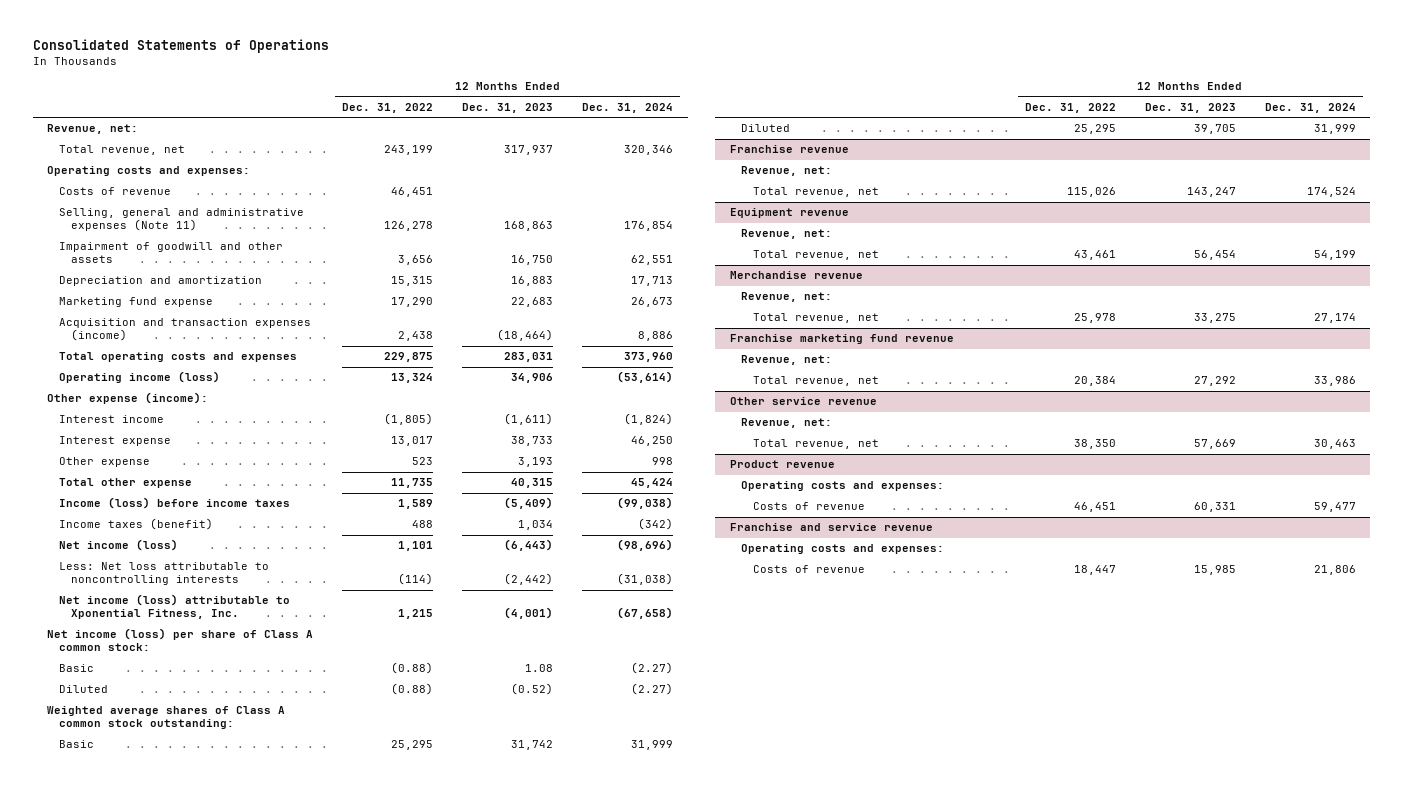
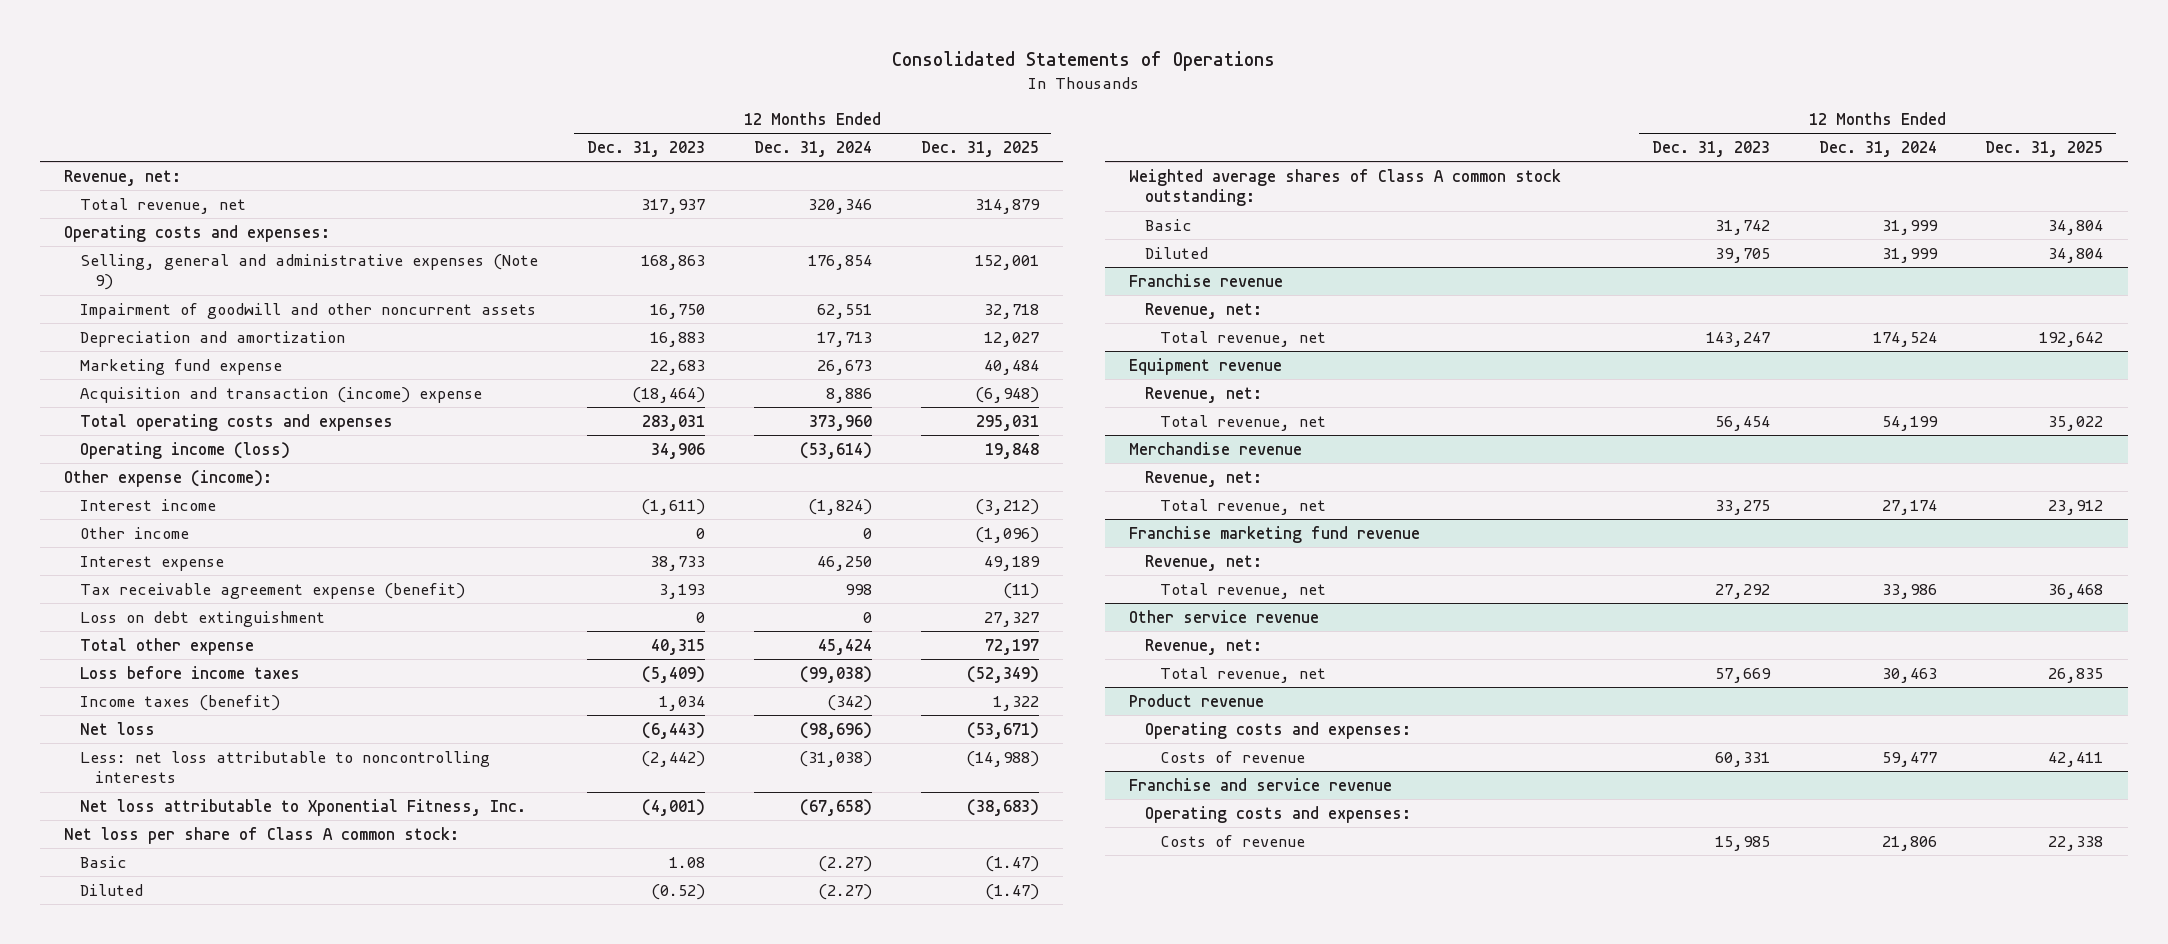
- | 12 Months Ended Dec. 31, 2022 | 12 Months Ended Dec. 31, 2023 | 12 Months Ended Dec. 31, 2024
+ | 12 Months Ended Dec. 31, 2023 | 12 Months Ended Dec. 31, 2024 | 12 Months Ended Dec. 31, 2025
- Costs of revenue | 46,451 | |
- Selling, general and administrative expenses (Note 11) | 126,278 | 168,863 | 176,854
- Impairment of goodwill and other assets | 3,656 | 16,750 | 62,551
+ Selling, general and administrative expenses (Note 9) | 168,863 | 176,854 | 152,001
+ Impairment of goodwill and other noncurrent assets | 16,750 | 62,551 | 32,718
- Acquisition and transaction expenses (income) | 2,438 | (18,464) | 8,886
+ Acquisition and transaction (income) expense | (18,464) | 8,886 | (6,948)
+ Other income | 0 | 0 | (1,096)
- Other expense | 523 | 3,193 | 998
+ Tax receivable agreement expense (benefit) | 3,193 | 998 | (11)
+ Loss on debt extinguishment | 0 | 0 | 27,327
- Income (loss) before income taxes | 1,589 | (5,409) | (99,038)
+ Loss before income taxes | (5,409) | (99,038) | (52,349)
- Net income (loss) | 1,101 | (6,443) | (98,696)
- Less: Net loss attributable to noncontrolling interests | (114) | (2,442) | (31,038)
- Net income (loss) attributable to Xponential Fitness, Inc. | 1,215 | (4,001) | (67,658)
- Net income (loss) per share of Class A common stock:
+ Net loss | (6,443) | (98,696) | (53,671)
+ Less: net loss attributable to noncontrolling interests | (2,442) | (31,038) | (14,988)
+ Net loss attributable to Xponential Fitness, Inc. | (4,001) | (67,658) | (38,683)
+ Net loss per share of Class A common stock:

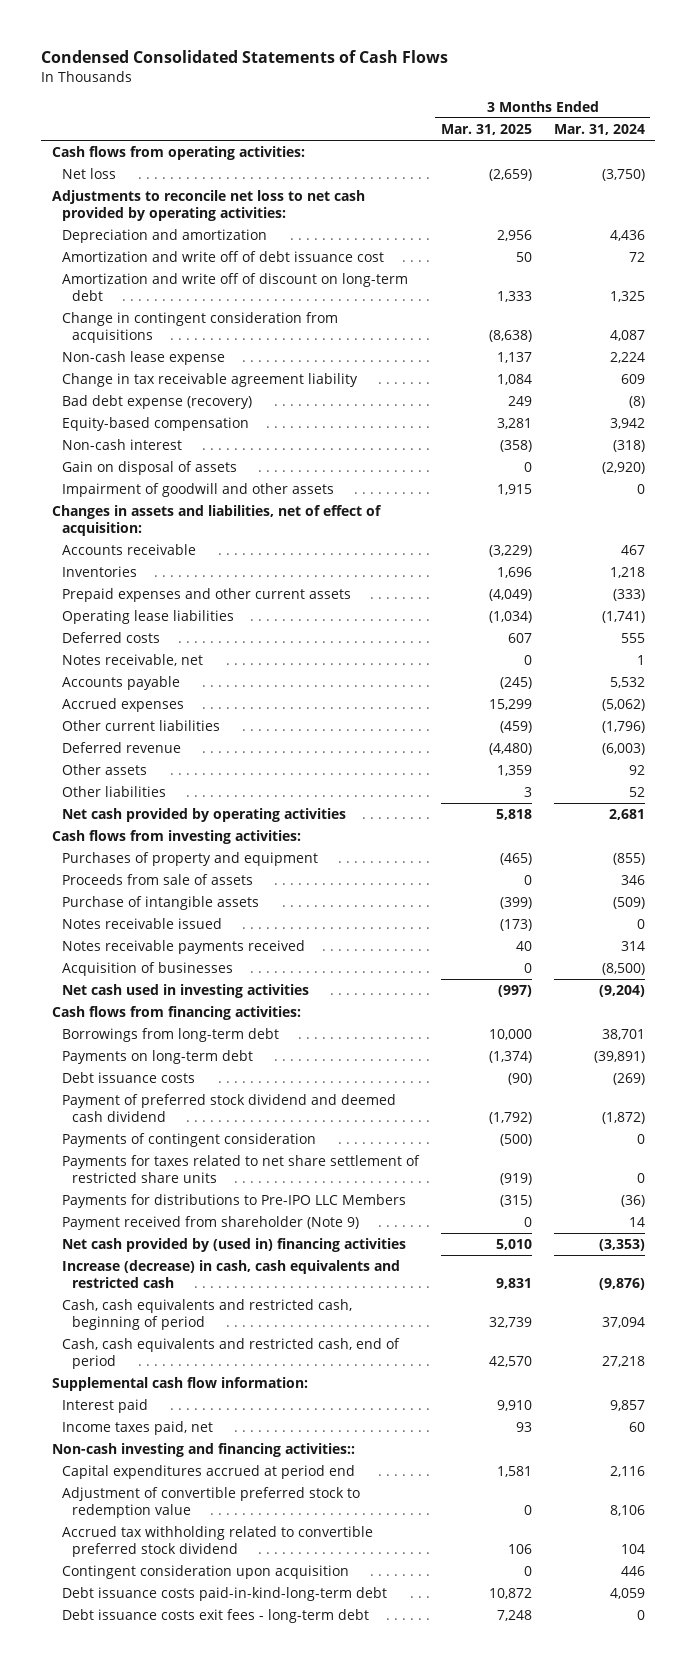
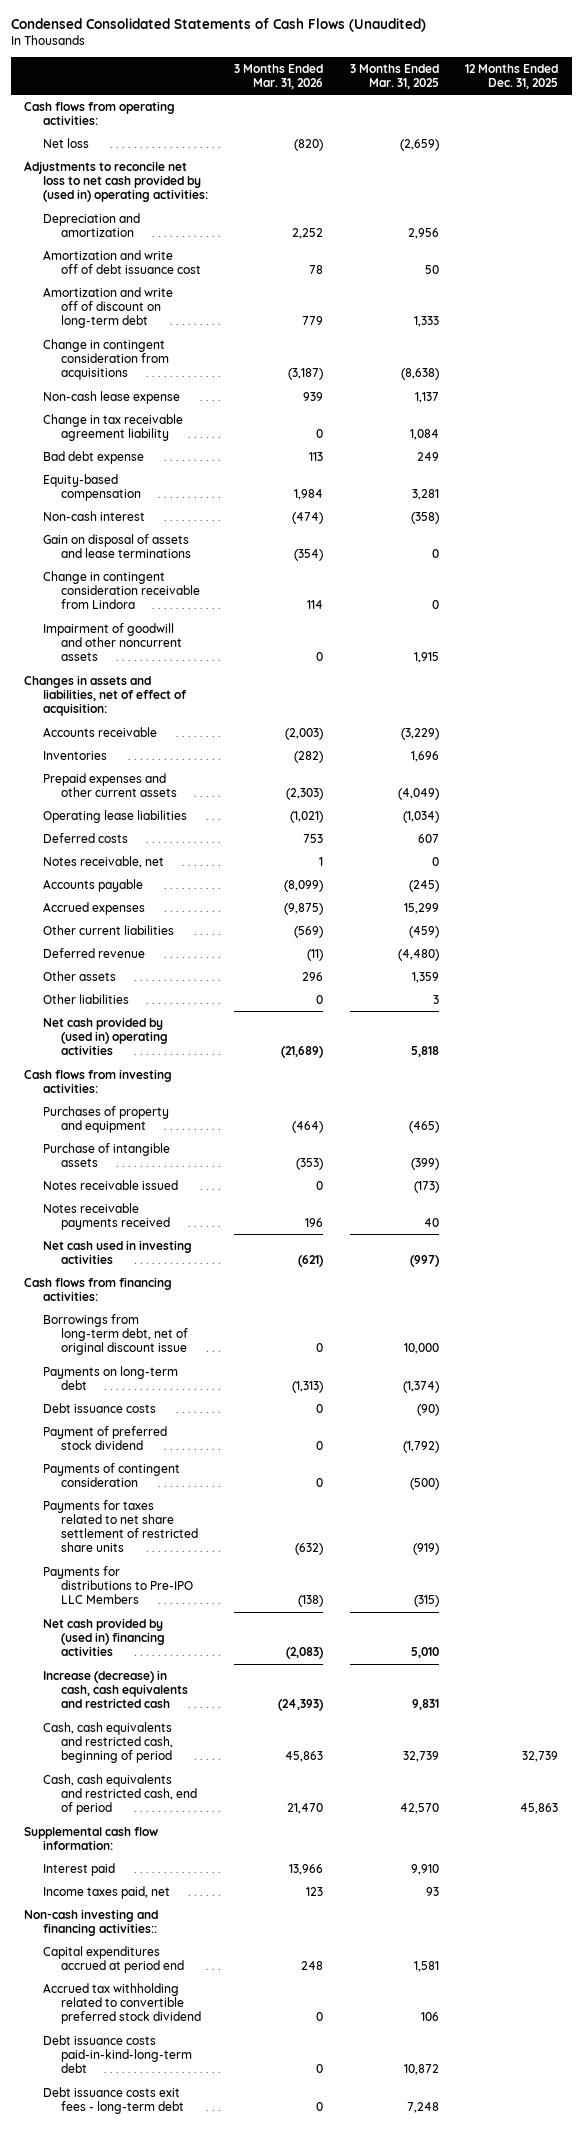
- Condensed Consolidated Statements of Cash Flows
+ Condensed Consolidated Statements of Cash Flows (Unaudited)
- | 3 Months Ended Mar. 31, 2025 | 3 Months Ended Mar. 31, 2024
+ | 3 Months Ended Mar. 31, 2026 | 3 Months Ended Mar. 31, 2025 | 12 Months Ended Dec. 31, 2025
- Adjustments to reconcile net loss to net cash provided by operating activities:
+ Adjustments to reconcile net loss to net cash provided by (used in) operating activities:
- Bad debt expense (recovery) | 249 | (8)
+ Bad debt expense | 113 | 249 |
- Gain on disposal of assets | 0 | (2,920)
- Impairment of goodwill and other assets | 1,915 | 0
+ Gain on disposal of assets and lease terminations | (354) | 0 |
+ Change in contingent consideration receivable from Lindora | 114 | 0 |
+ Impairment of goodwill and other noncurrent assets | 0 | 1,915 |
- Net cash provided by operating activities | 5,818 | 2,681
+ Net cash provided by (used in) operating activities | (21,689) | 5,818 |
- Proceeds from sale of assets | 0 | 346
- Acquisition of businesses | 0 | (8,500)
- Borrowings from long-term debt | 10,000 | 38,701
+ Borrowings from long-term debt, net of original discount issue | 0 | 10,000 |
- Payment of preferred stock dividend and deemed cash dividend | (1,792) | (1,872)
+ Payment of preferred stock dividend | 0 | (1,792) |
- Payment received from shareholder (Note 9) | 0 | 14
- Adjustment of convertible preferred stock to redemption value | 0 | 8,106
- Contingent consideration upon acquisition | 0 | 446

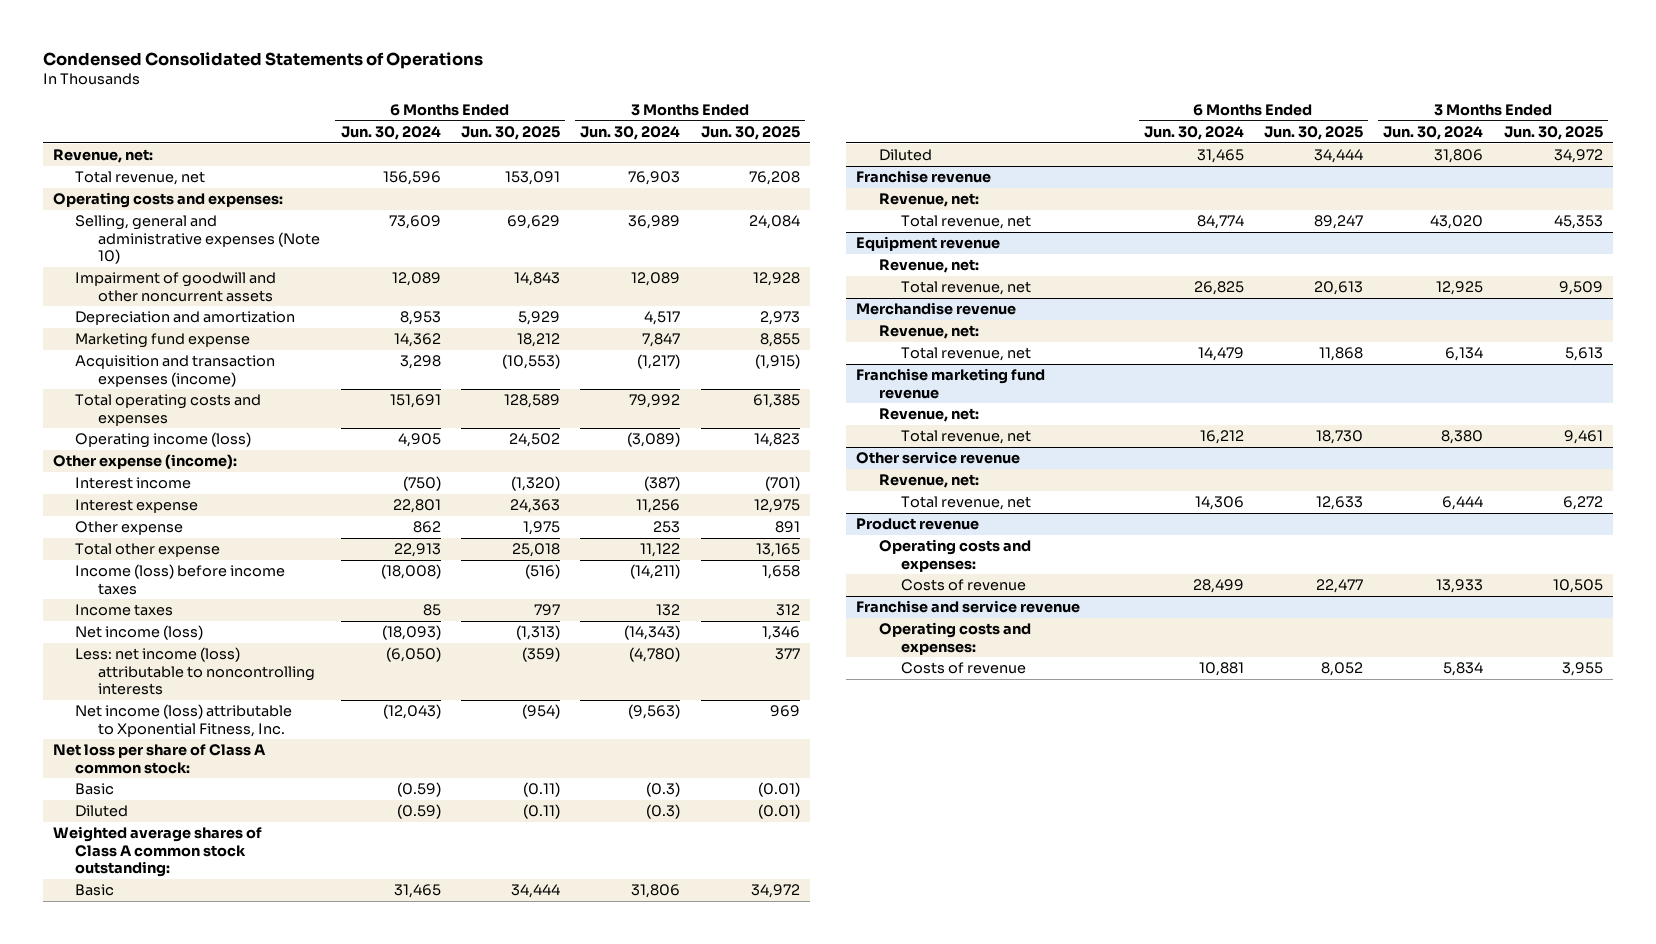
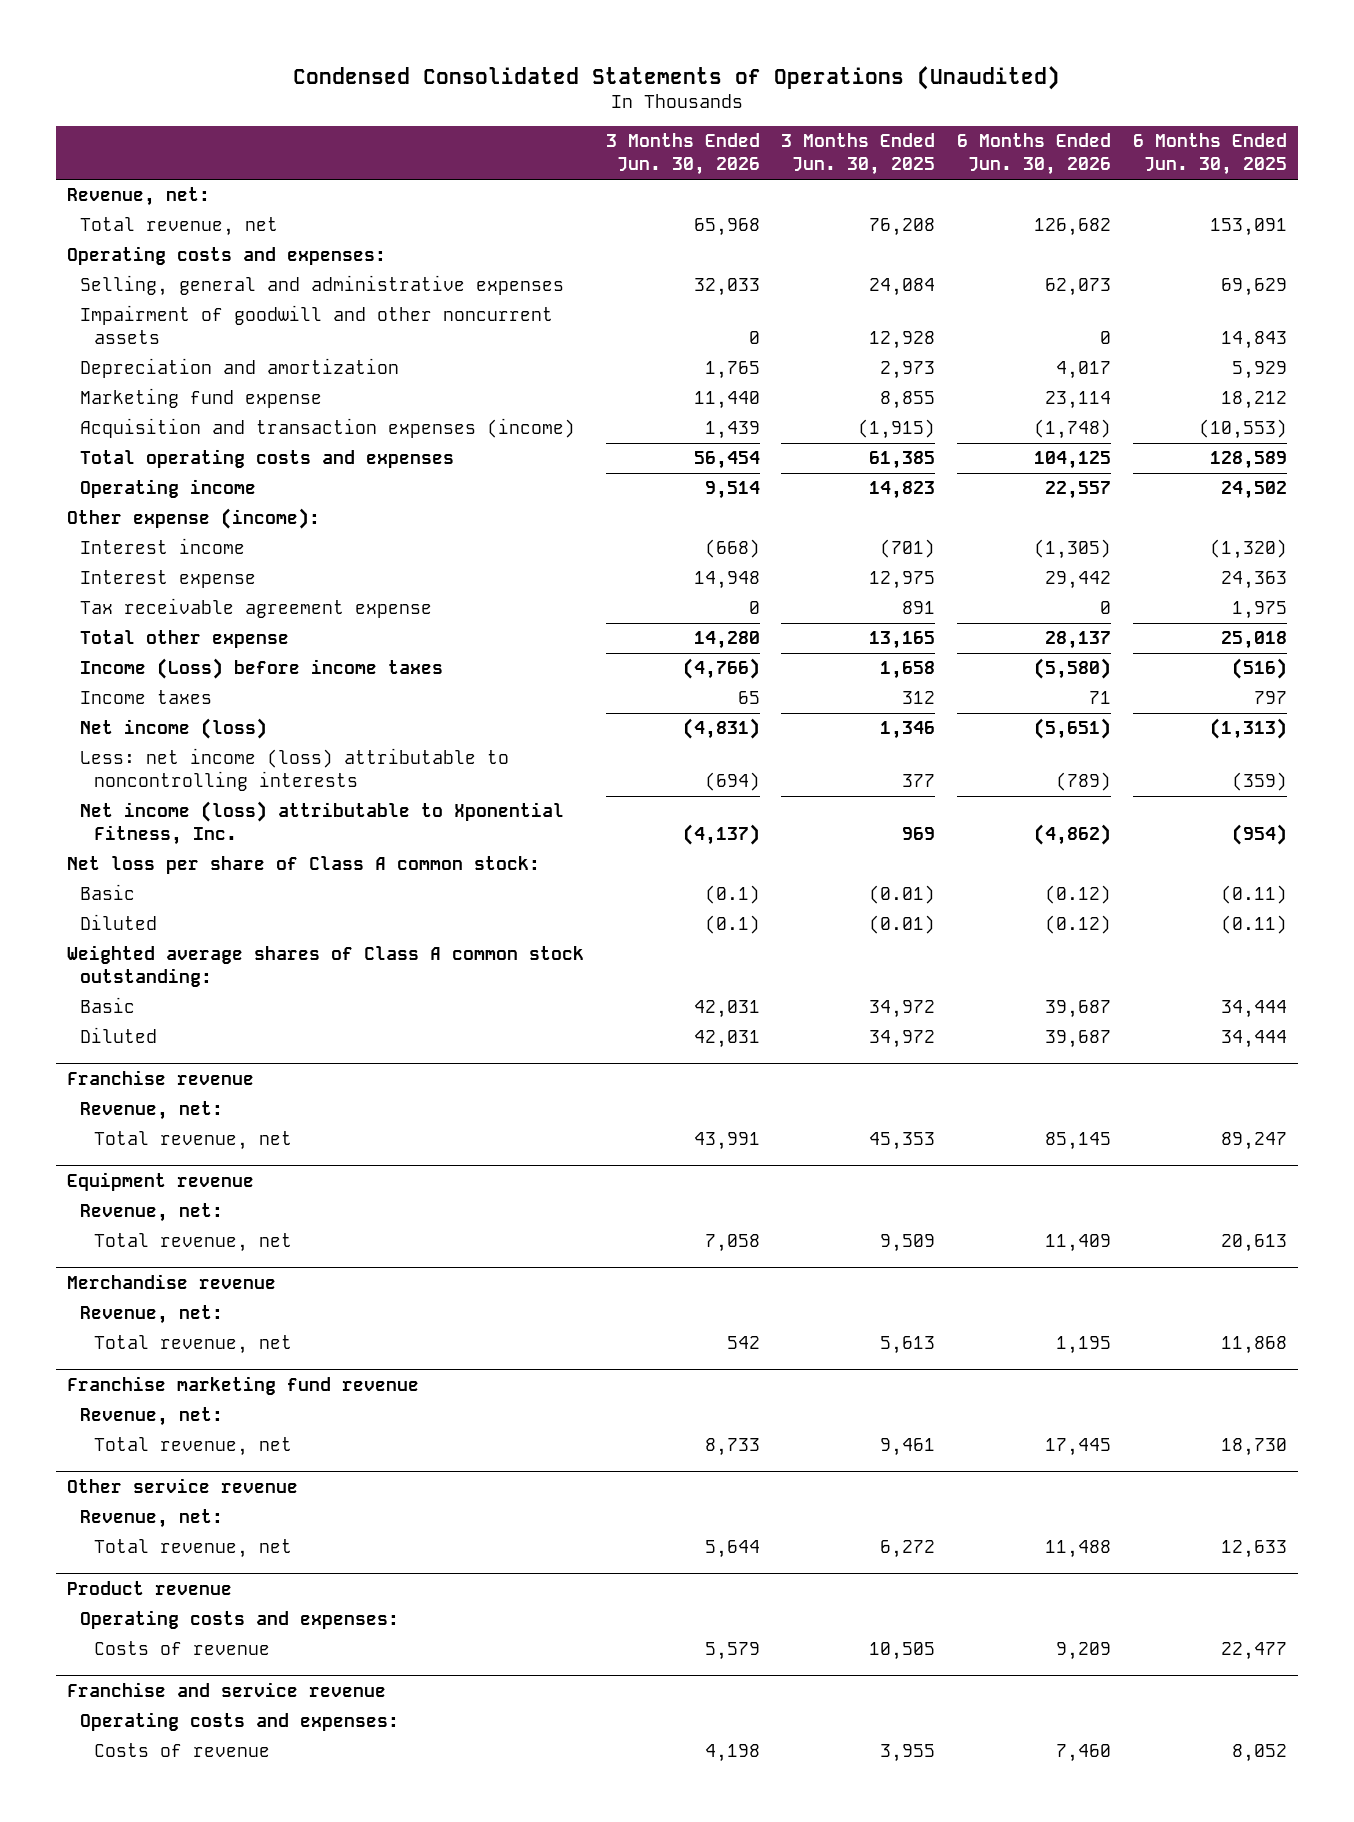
- Condensed Consolidated Statements of Operations
+ Condensed Consolidated Statements of Operations (Unaudited)
- | 6 Months Ended Jun. 30, 2024 | 6 Months Ended Jun. 30, 2025 | 3 Months Ended Jun. 30, 2024 | 3 Months Ended Jun. 30, 2025
+ | 3 Months Ended Jun. 30, 2026 | 3 Months Ended Jun. 30, 2025 | 6 Months Ended Jun. 30, 2026 | 6 Months Ended Jun. 30, 2025
- Selling, general and administrative expenses (Note 10) | 73,609 | 69,629 | 36,989 | 24,084
+ Selling, general and administrative expenses | 32,033 | 24,084 | 62,073 | 69,629
- Operating income (loss) | 4,905 | 24,502 | (3,089) | 14,823
+ Operating income | 9,514 | 14,823 | 22,557 | 24,502
- Other expense | 862 | 1,975 | 253 | 891
+ Tax receivable agreement expense | 0 | 891 | 0 | 1,975
- Income (loss) before income taxes | (18,008) | (516) | (14,211) | 1,658
+ Income (Loss) before income taxes | (4,766) | 1,658 | (5,580) | (516)

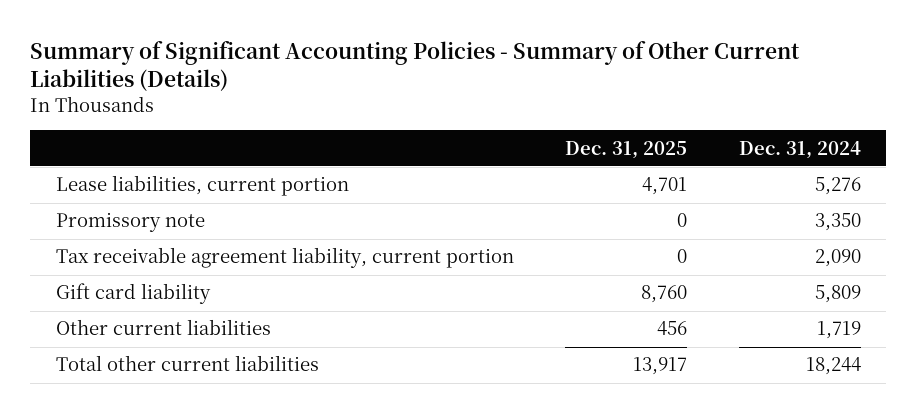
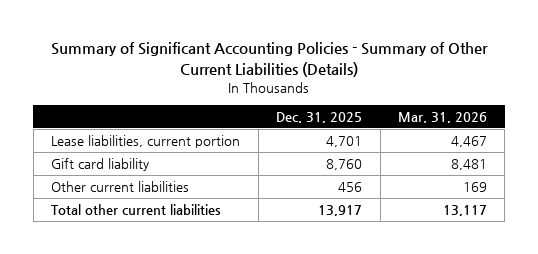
- | Dec. 31, 2025 | Dec. 31, 2024
+ | Dec. 31, 2025 | Mar. 31, 2026
- Promissory note | 0 | 3,350
- Tax receivable agreement liability, current portion | 0 | 2,090

